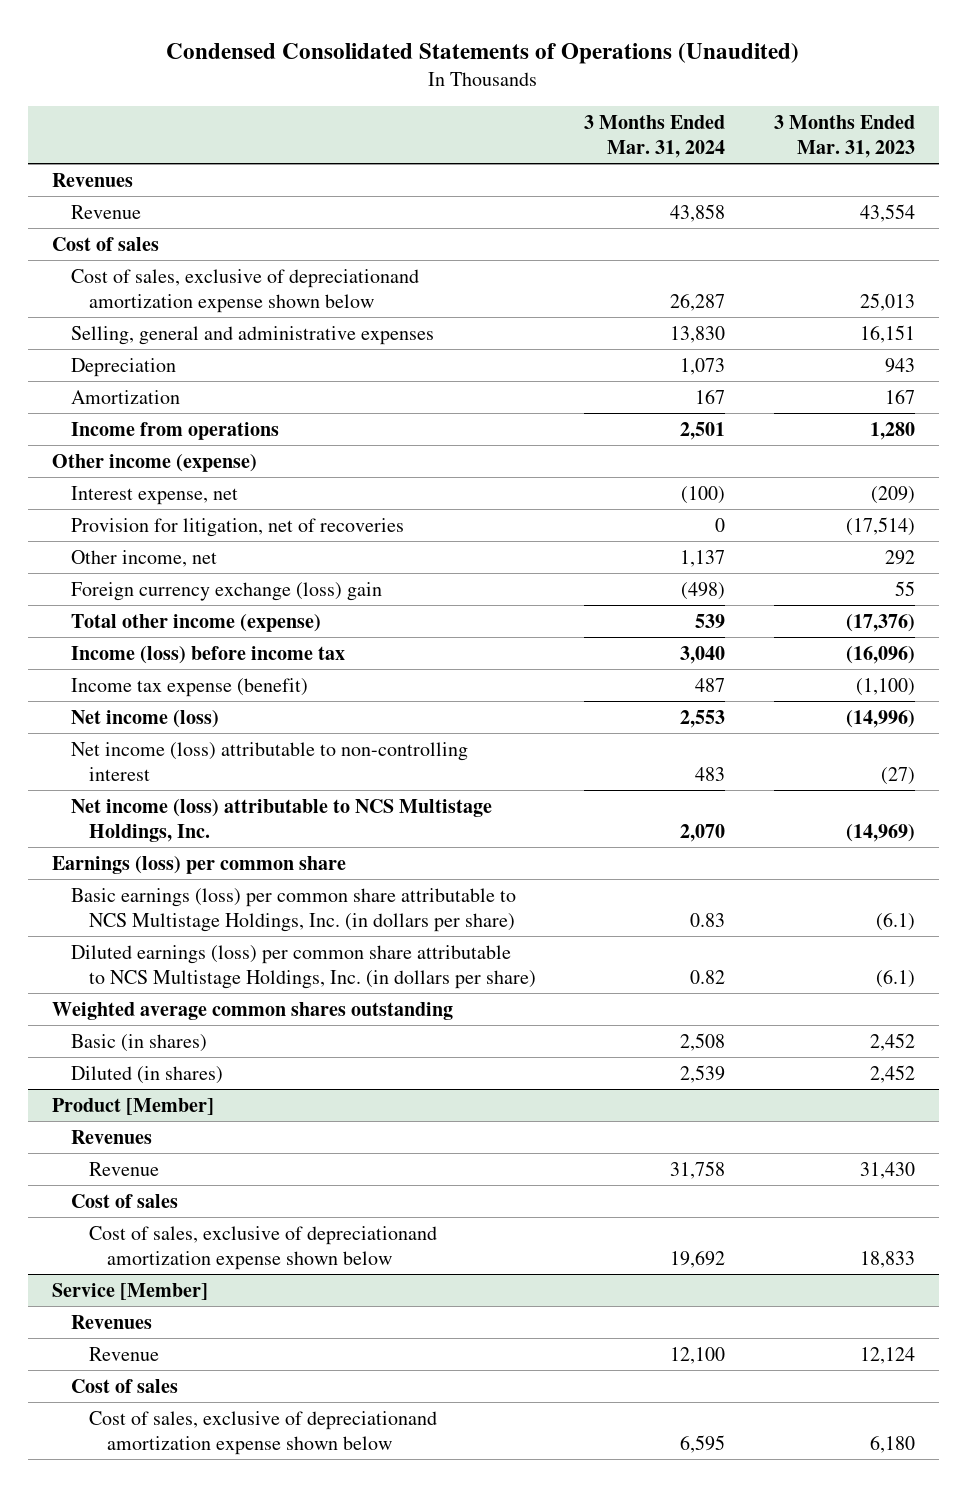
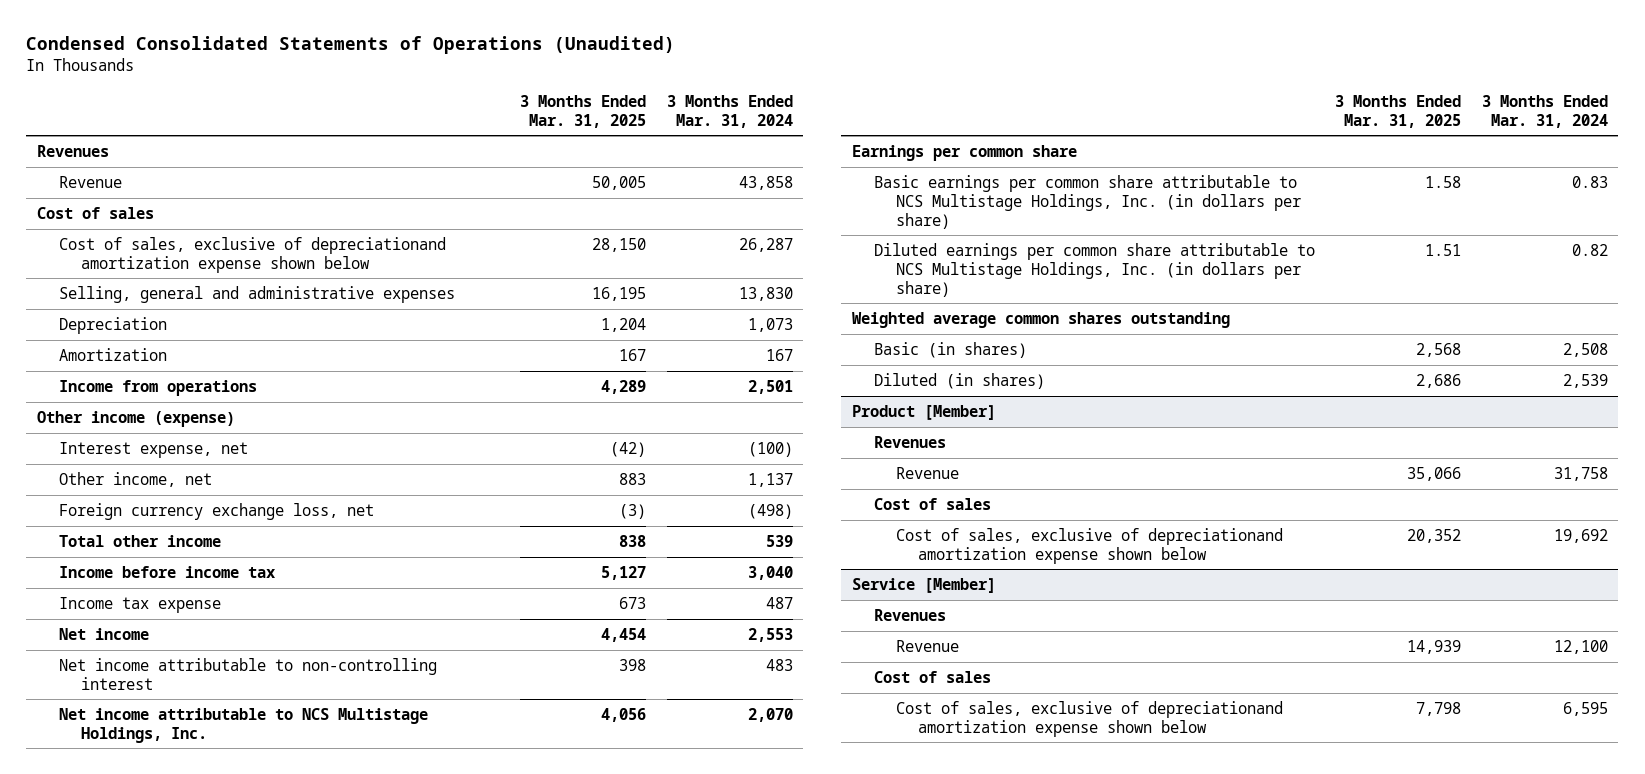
- | 3 Months Ended Mar. 31, 2024 | 3 Months Ended Mar. 31, 2023
+ | 3 Months Ended Mar. 31, 2025 | 3 Months Ended Mar. 31, 2024
- Provision for litigation, net of recoveries | 0 | (17,514)
- Foreign currency exchange (loss) gain | (498) | 55
- Total other income (expense) | 539 | (17,376)
- Income (loss) before income tax | 3,040 | (16,096)
- Income tax expense (benefit) | 487 | (1,100)
- Net income (loss) | 2,553 | (14,996)
- Net income (loss) attributable to non-controlling interest | 483 | (27)
- Net income (loss) attributable to NCS Multistage Holdings, Inc. | 2,070 | (14,969)
- Earnings (loss) per common share
- Basic earnings (loss) per common share attributable to NCS Multistage Holdings, Inc. (in dollars per share) | 0.83 | (6.1)
- Diluted earnings (loss) per common share attributable to NCS Multistage Holdings, Inc. (in dollars per share) | 0.82 | (6.1)
+ Foreign currency exchange loss, net | (3) | (498)
+ Total other income | 838 | 539
+ Income before income tax | 5,127 | 3,040
+ Income tax expense | 673 | 487
+ Net income | 4,454 | 2,553
+ Net income attributable to non-controlling interest | 398 | 483
+ Net income attributable to NCS Multistage Holdings, Inc. | 4,056 | 2,070
+ Earnings per common share
+ Basic earnings per common share attributable to NCS Multistage Holdings, Inc. (in dollars per share) | 1.58 | 0.83
+ Diluted earnings per common share attributable to NCS Multistage Holdings, Inc. (in dollars per share) | 1.51 | 0.82

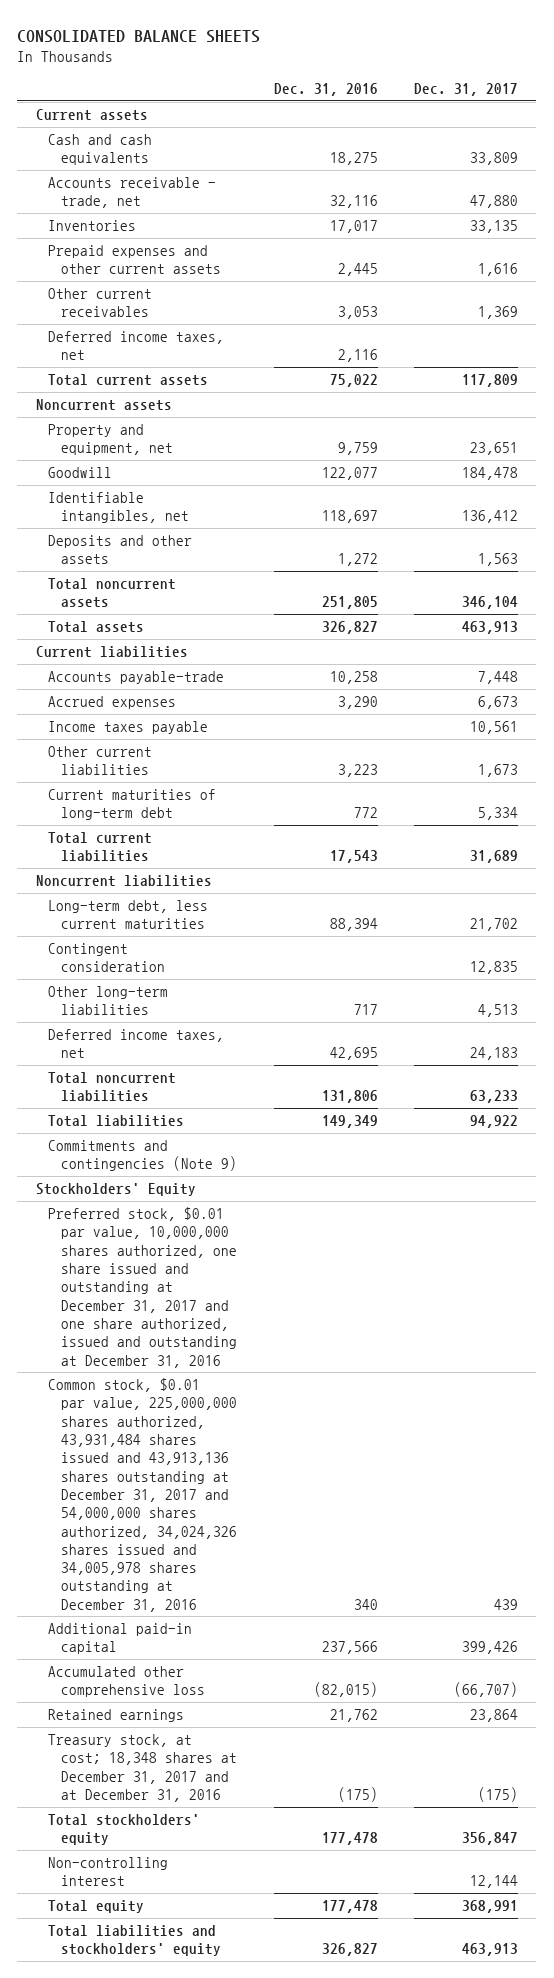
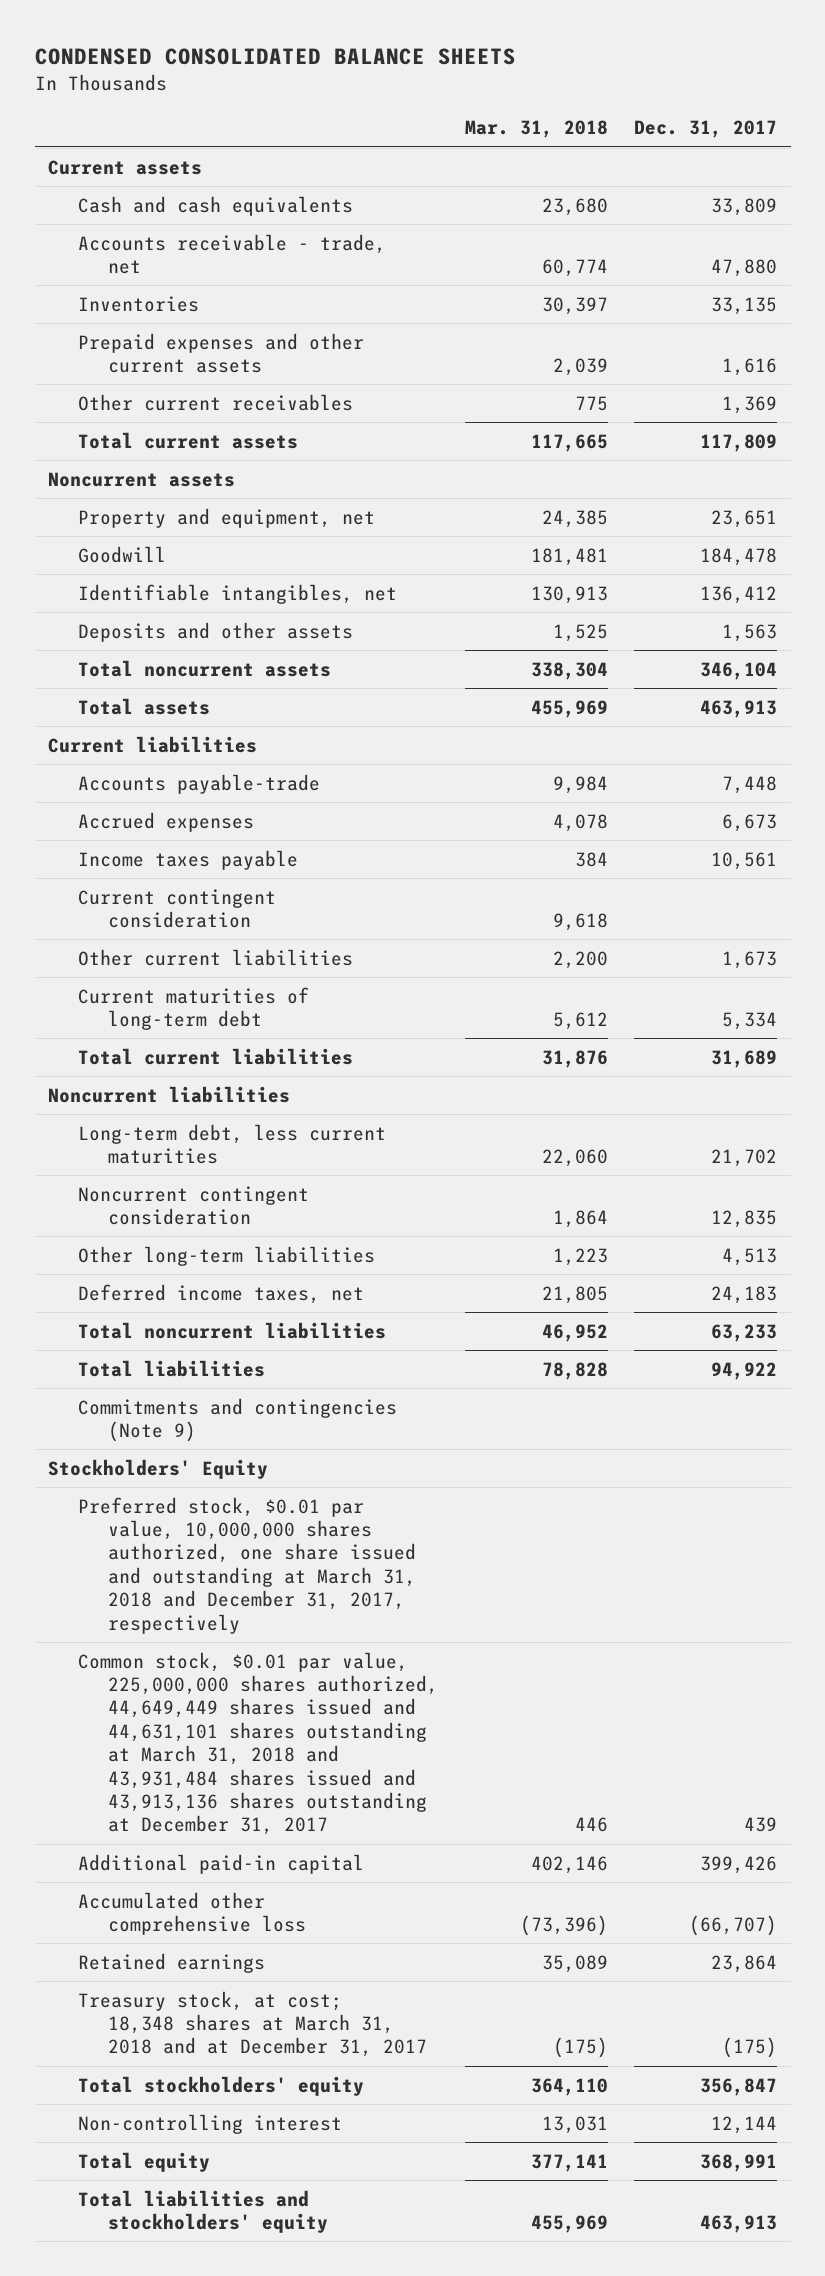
- CONSOLIDATED BALANCE SHEETS
+ CONDENSED CONSOLIDATED BALANCE SHEETS
- | Dec. 31, 2016 | Dec. 31, 2017
+ | Mar. 31, 2018 | Dec. 31, 2017
- Deferred income taxes, net | 2,116 |
+ Current contingent consideration | 9,618 |
- Contingent consideration | | 12,835
+ Noncurrent contingent consideration | 1,864 | 12,835
- Preferred stock, $0.01 par value, 10,000,000 shares authorized, one share issued and outstanding at December 31, 2017 and one share authorized, issued and outstanding at December 31, 2016
- Common stock, $0.01 par value, 225,000,000 shares authorized, 43,931,484 shares issued and 43,913,136 shares outstanding at December 31, 2017 and 54,000,000 shares authorized, 34,024,326 shares issued and 34,005,978 shares outstanding at December 31, 2016 | 340 | 439
+ Preferred stock, $0.01 par value, 10,000,000 shares authorized, one share issued and outstanding at March 31, 2018 and December 31, 2017, respectively
+ Common stock, $0.01 par value, 225,000,000 shares authorized, 44,649,449 shares issued and 44,631,101 shares outstanding at March 31, 2018 and 43,931,484 shares issued and 43,913,136 shares outstanding at December 31, 2017 | 446 | 439
- Treasury stock, at cost; 18,348 shares at December 31, 2017 and at December 31, 2016 | (175) | (175)
+ Treasury stock, at cost; 18,348 shares at March 31, 2018 and at December 31, 2017 | (175) | (175)

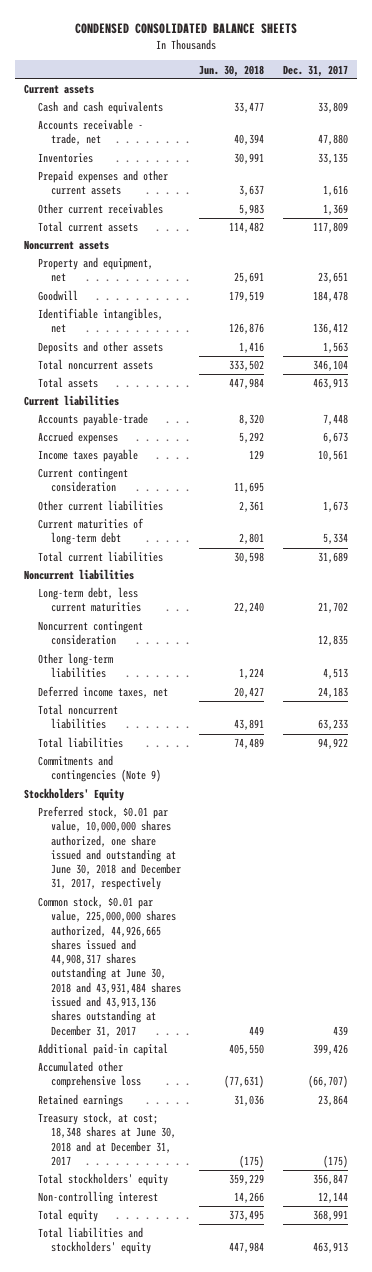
- | Mar. 31, 2018 | Dec. 31, 2017
+ | Jun. 30, 2018 | Dec. 31, 2017
- Preferred stock, $0.01 par value, 10,000,000 shares authorized, one share issued and outstanding at March 31, 2018 and December 31, 2017, respectively
- Common stock, $0.01 par value, 225,000,000 shares authorized, 44,649,449 shares issued and 44,631,101 shares outstanding at March 31, 2018 and 43,931,484 shares issued and 43,913,136 shares outstanding at December 31, 2017 | 446 | 439
+ Preferred stock, $0.01 par value, 10,000,000 shares authorized, one share issued and outstanding at June 30, 2018 and December 31, 2017, respectively
+ Common stock, $0.01 par value, 225,000,000 shares authorized, 44,926,665 shares issued and 44,908,317 shares outstanding at June 30, 2018 and 43,931,484 shares issued and 43,913,136 shares outstanding at December 31, 2017 | 449 | 439
- Treasury stock, at cost; 18,348 shares at March 31, 2018 and at December 31, 2017 | (175) | (175)
+ Treasury stock, at cost; 18,348 shares at June 30, 2018 and at December 31, 2017 | (175) | (175)

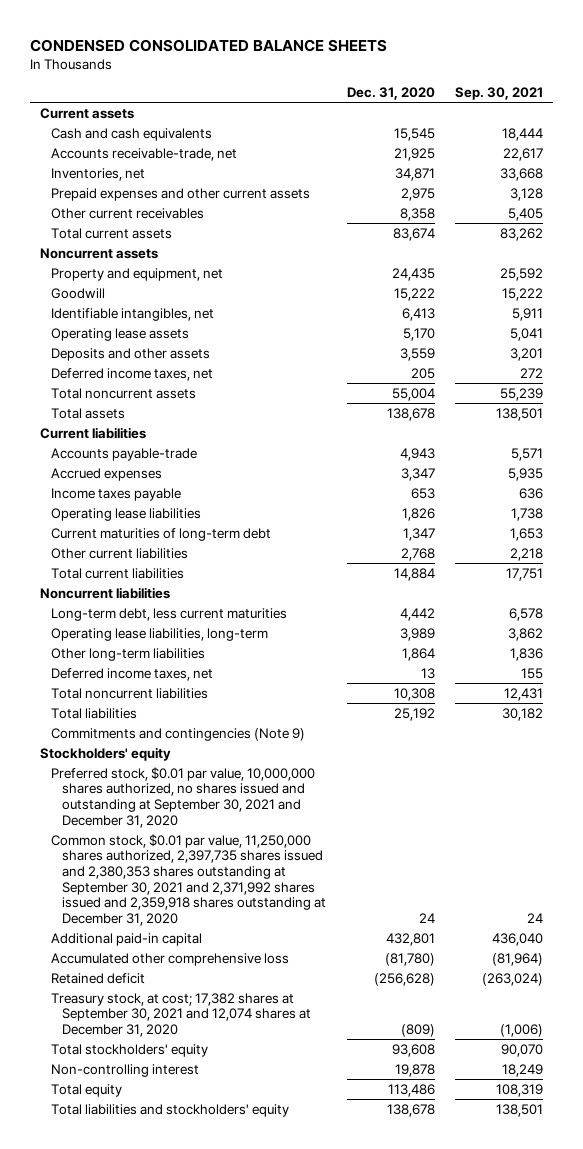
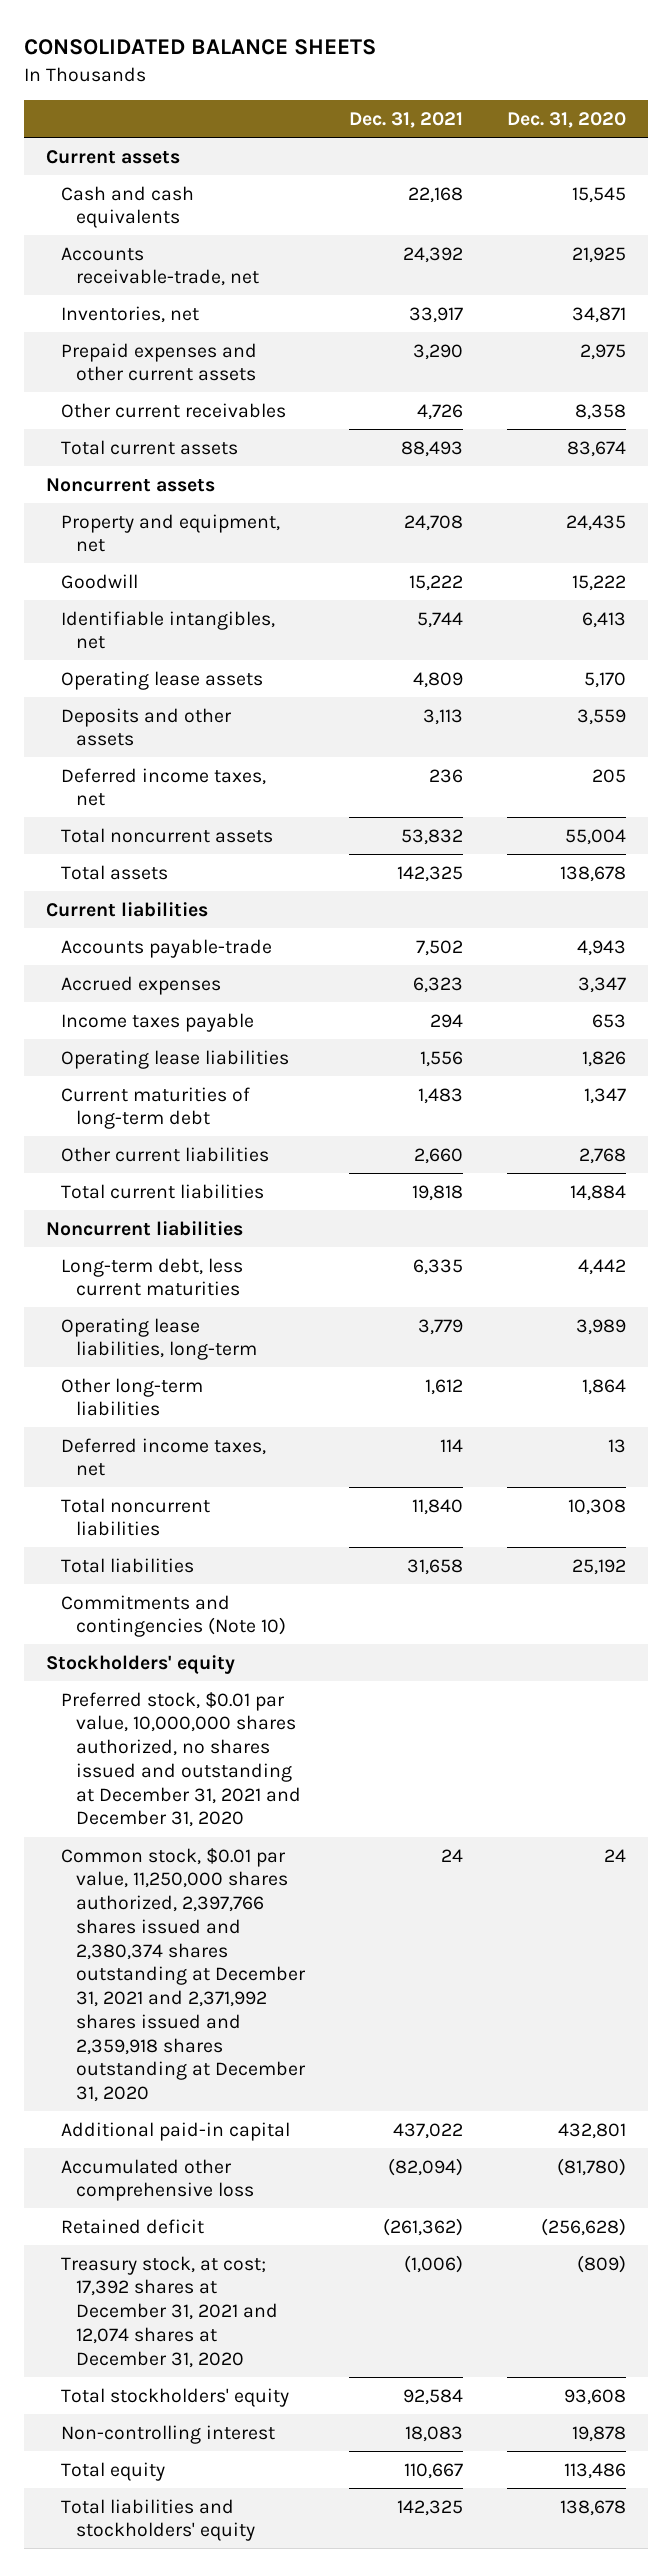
- CONDENSED CONSOLIDATED BALANCE SHEETS
+ CONSOLIDATED BALANCE SHEETS
- | Dec. 31, 2020 | Sep. 30, 2021
+ | Dec. 31, 2021 | Dec. 31, 2020
- Commitments and contingencies (Note 9)
+ Commitments and contingencies (Note 10)
- Preferred stock, $0.01 par value, 10,000,000 shares authorized, no shares issued and outstanding at September 30, 2021 and December 31, 2020
- Common stock, $0.01 par value, 11,250,000 shares authorized, 2,397,735 shares issued and 2,380,353 shares outstanding at September 30, 2021 and 2,371,992 shares issued and 2,359,918 shares outstanding at December 31, 2020 | 24 | 24
+ Preferred stock, $0.01 par value, 10,000,000 shares authorized, no shares issued and outstanding at December 31, 2021 and December 31, 2020
+ Common stock, $0.01 par value, 11,250,000 shares authorized, 2,397,766 shares issued and 2,380,374 shares outstanding at December 31, 2021 and 2,371,992 shares issued and 2,359,918 shares outstanding at December 31, 2020 | 24 | 24
- Treasury stock, at cost; 17,382 shares at September 30, 2021 and 12,074 shares at December 31, 2020 | (809) | (1,006)
+ Treasury stock, at cost; 17,392 shares at December 31, 2021 and 12,074 shares at December 31, 2020 | (1,006) | (809)

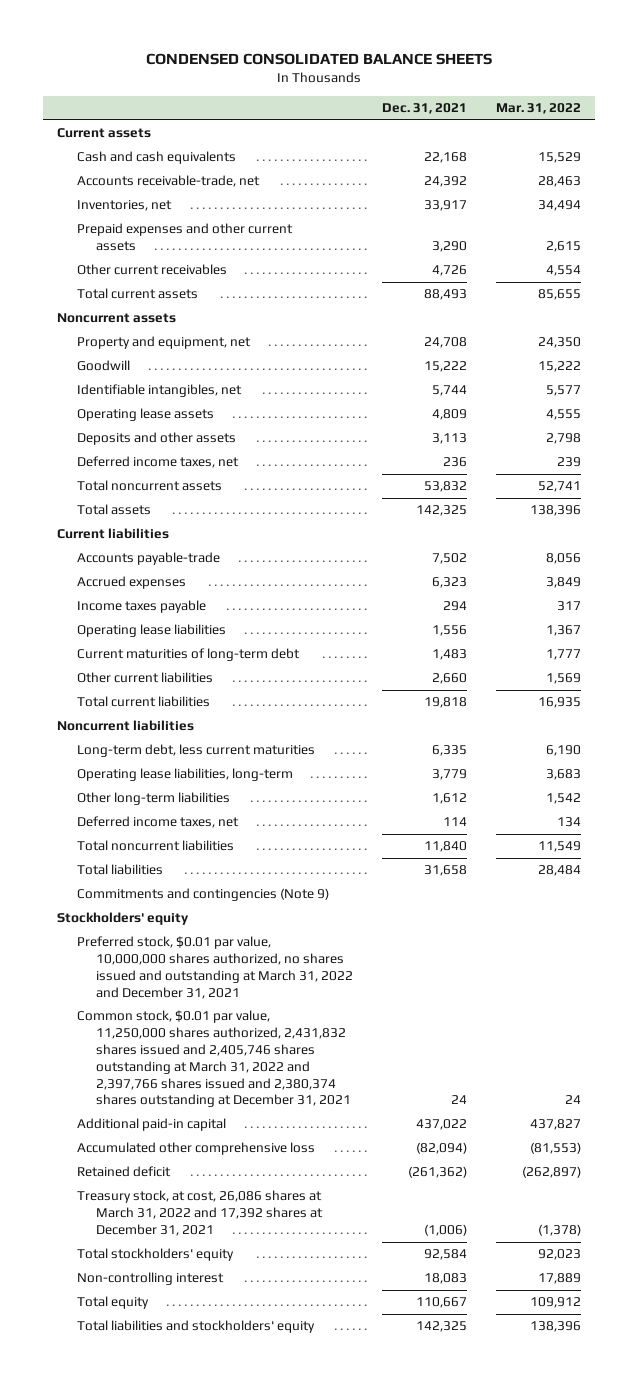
- CONSOLIDATED BALANCE SHEETS
+ CONDENSED CONSOLIDATED BALANCE SHEETS
- | Dec. 31, 2021 | Dec. 31, 2020
+ | Dec. 31, 2021 | Mar. 31, 2022
- Commitments and contingencies (Note 10)
+ Commitments and contingencies (Note 9)
- Preferred stock, $0.01 par value, 10,000,000 shares authorized, no shares issued and outstanding at December 31, 2021 and December 31, 2020
- Common stock, $0.01 par value, 11,250,000 shares authorized, 2,397,766 shares issued and 2,380,374 shares outstanding at December 31, 2021 and 2,371,992 shares issued and 2,359,918 shares outstanding at December 31, 2020 | 24 | 24
+ Preferred stock, $0.01 par value, 10,000,000 shares authorized, no shares issued and outstanding at March 31, 2022 and December 31, 2021
+ Common stock, $0.01 par value, 11,250,000 shares authorized, 2,431,832 shares issued and 2,405,746 shares outstanding at March 31, 2022 and 2,397,766 shares issued and 2,380,374 shares outstanding at December 31, 2021 | 24 | 24
- Treasury stock, at cost; 17,392 shares at December 31, 2021 and 12,074 shares at December 31, 2020 | (1,006) | (809)
+ Treasury stock, at cost, 26,086 shares at March 31, 2022 and 17,392 shares at December 31, 2021 | (1,006) | (1,378)

